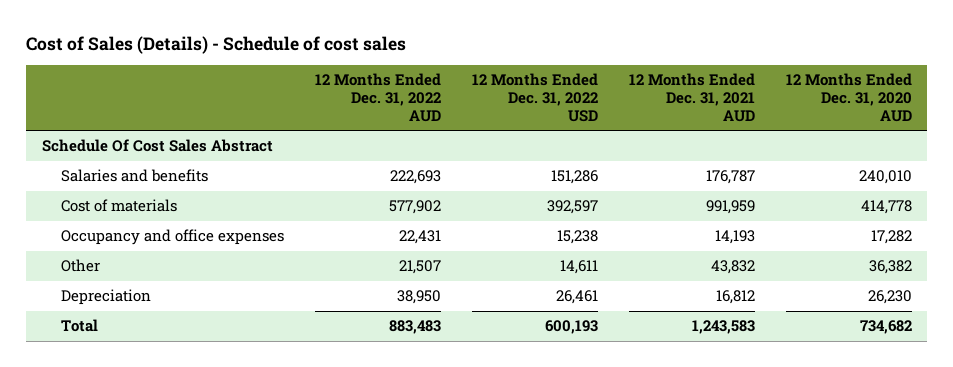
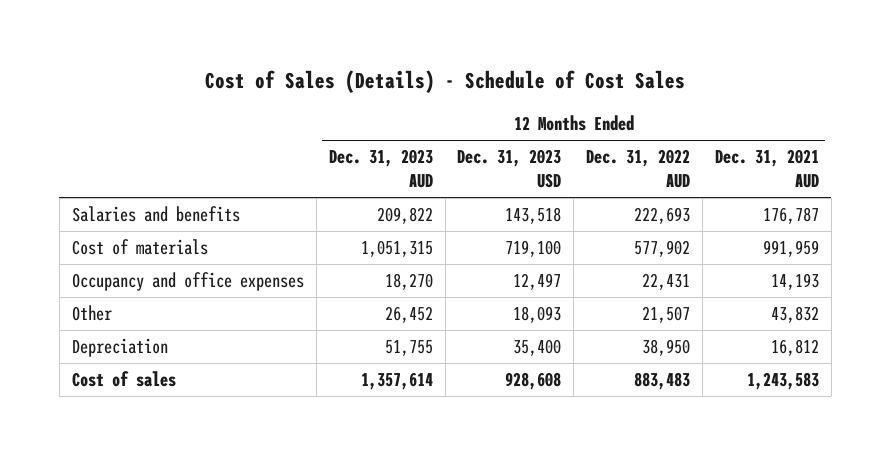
- Cost of Sales (Details) - Schedule of cost sales
+ Cost of Sales (Details) - Schedule of Cost Sales
- | 12 Months Ended Dec. 31, 2022 AUD | 12 Months Ended Dec. 31, 2022 USD | 12 Months Ended Dec. 31, 2021 AUD | 12 Months Ended Dec. 31, 2020 AUD
+ | 12 Months Ended Dec. 31, 2023 AUD | 12 Months Ended Dec. 31, 2023 USD | 12 Months Ended Dec. 31, 2022 AUD | 12 Months Ended Dec. 31, 2021 AUD
- Schedule Of Cost Sales Abstract
- Total | 883,483 | 600,193 | 1,243,583 | 734,682
+ Cost of sales | 1,357,614 | 928,608 | 883,483 | 1,243,583

